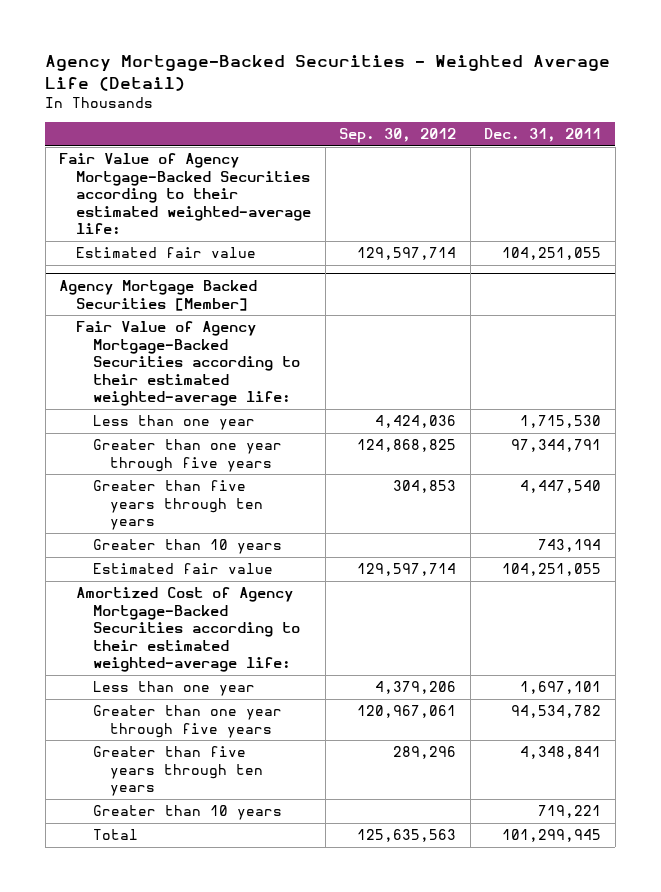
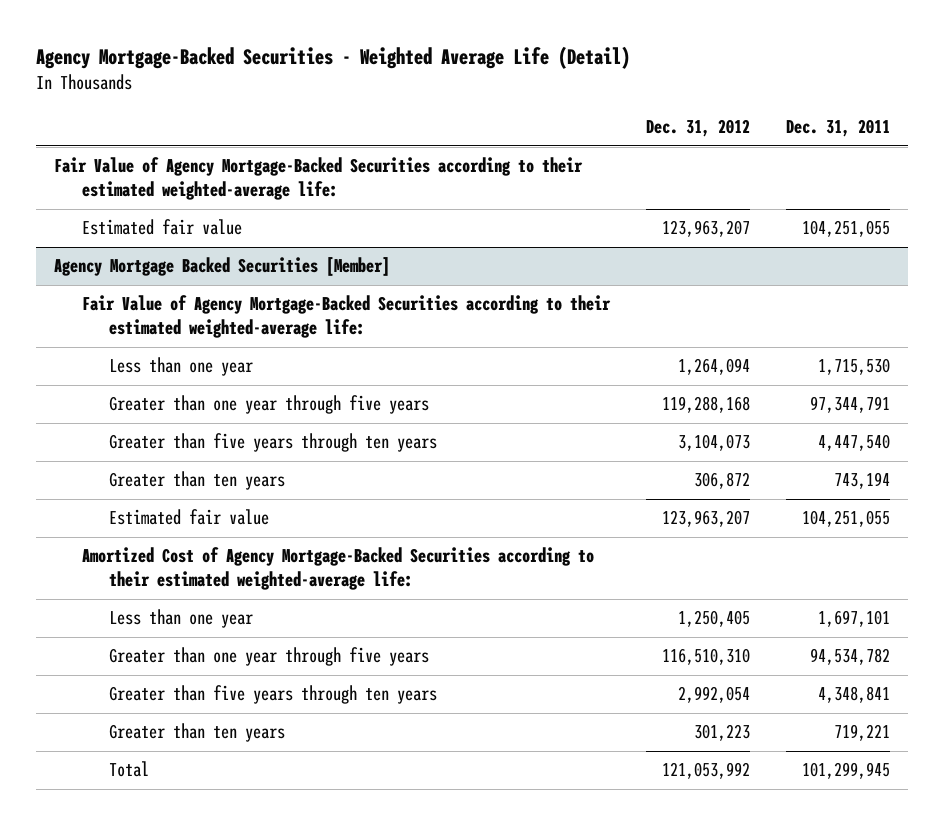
- | Sep. 30, 2012 | Dec. 31, 2011
+ | Dec. 31, 2012 | Dec. 31, 2011
@ Agency Mortgage Backed Securities [Member]
- Greater than 10 years | | 743,194
+ Greater than ten years | 306,872 | 743,194
- Greater than 10 years | | 719,221
+ Greater than ten years | 301,223 | 719,221

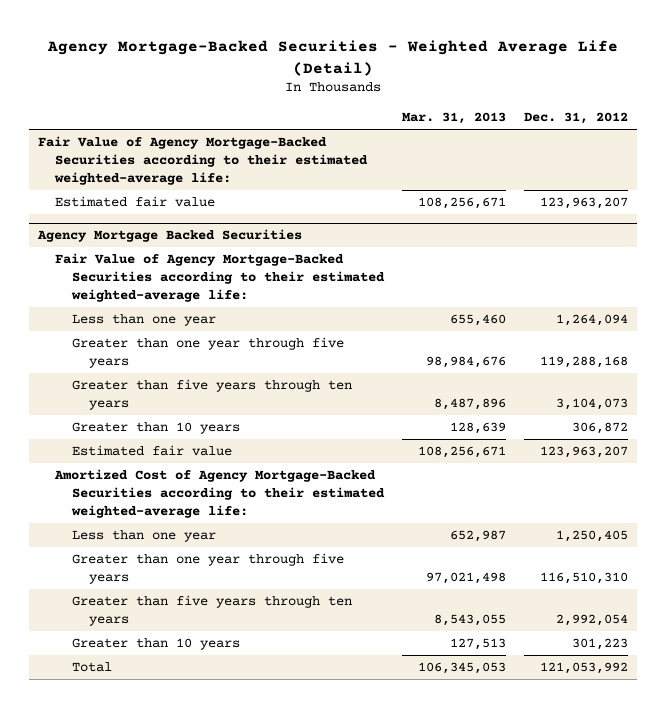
- | Dec. 31, 2012 | Dec. 31, 2011
+ | Mar. 31, 2013 | Dec. 31, 2012
- Agency Mortgage Backed Securities [Member]
+ Agency Mortgage Backed Securities
- Greater than ten years | 306,872 | 743,194
+ Greater than 10 years | 128,639 | 306,872
- Greater than ten years | 301,223 | 719,221
+ Greater than 10 years | 127,513 | 301,223

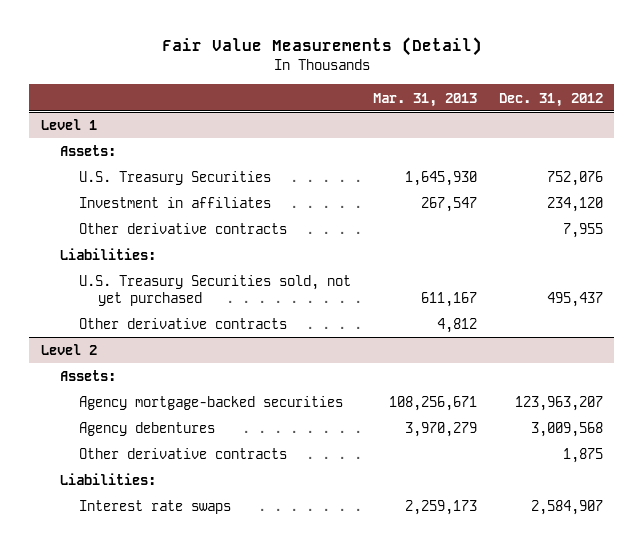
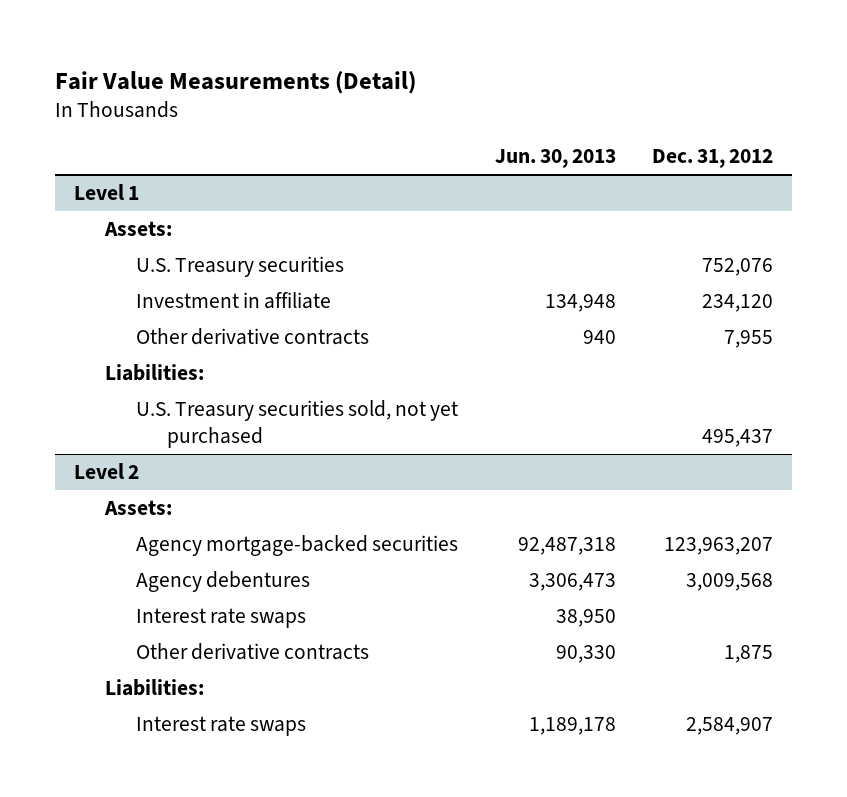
- | Mar. 31, 2013 | Dec. 31, 2012
+ | Jun. 30, 2013 | Dec. 31, 2012
@ Level 1
- U.S. Treasury Securities | 1,645,930 | 752,076
- Investment in affiliates | 267,547 | 234,120
+ U.S. Treasury securities | | 752,076
+ Investment in affiliate | 134,948 | 234,120
- U.S. Treasury Securities sold, not yet purchased | 611,167 | 495,437
- Other derivative contracts | 4,812 |
+ U.S. Treasury securities sold, not yet purchased | | 495,437
@ Level 2
+ Interest rate swaps | 38,950 |

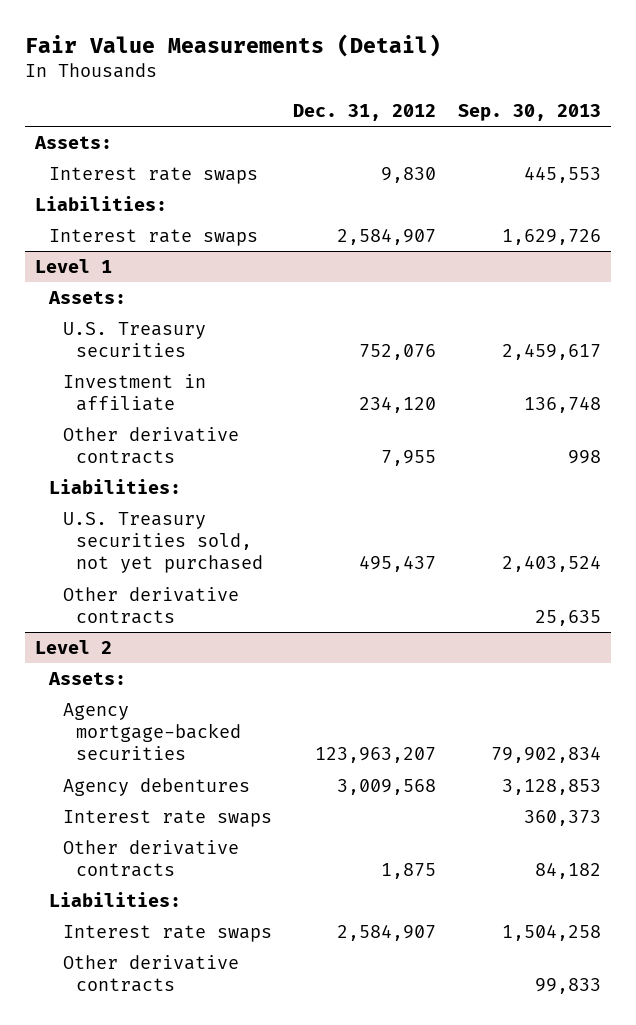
- | Jun. 30, 2013 | Dec. 31, 2012
+ | Dec. 31, 2012 | Sep. 30, 2013
+ Assets:
+ Interest rate swaps | 9,830 | 445,553
+ Liabilities:
+ Interest rate swaps | 2,584,907 | 1,629,726
@ Level 1
+ Other derivative contracts | | 25,635
@ Level 2
+ Other derivative contracts | | 99,833

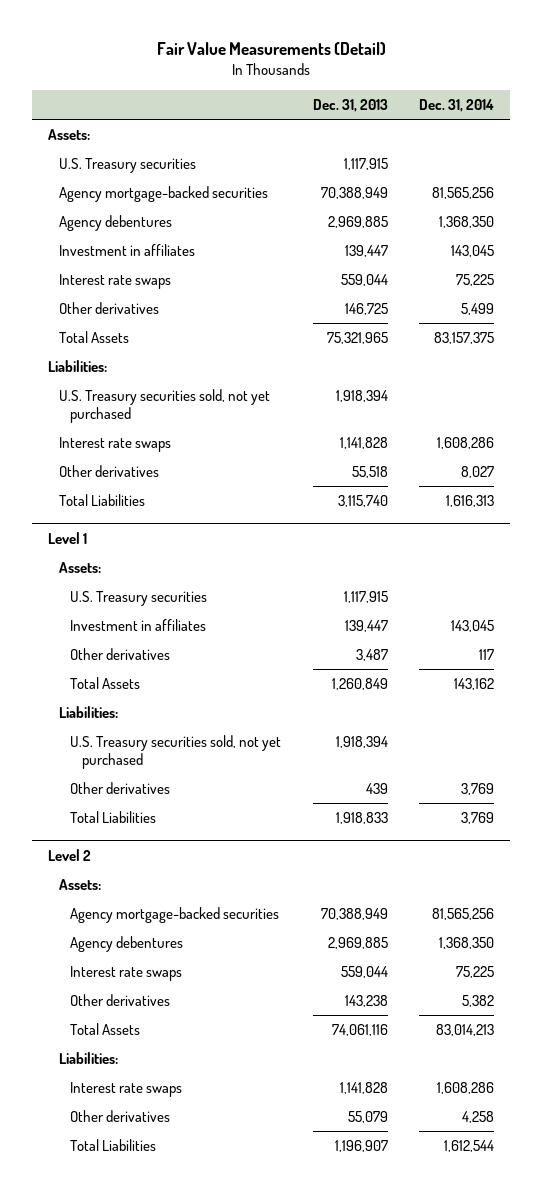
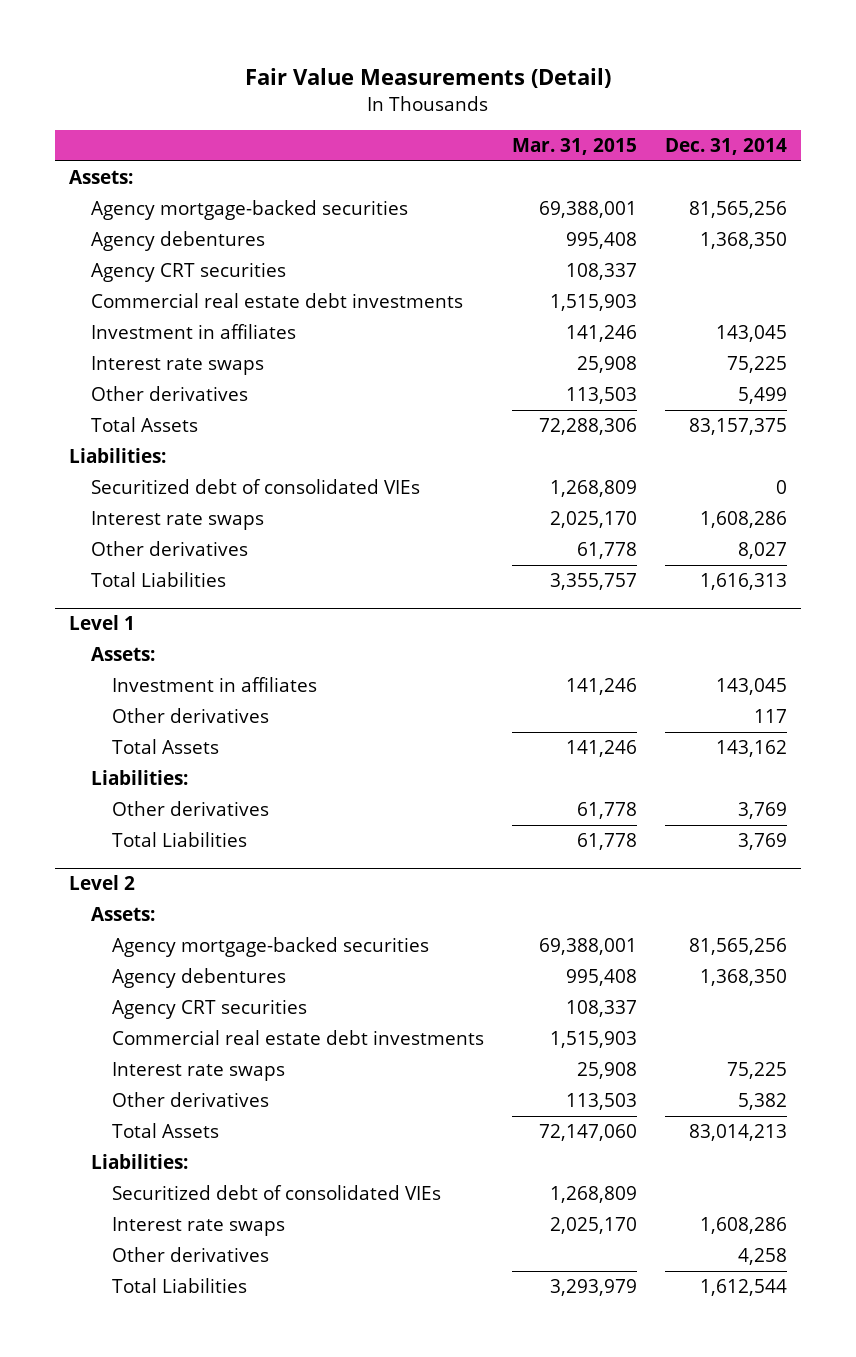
- | Dec. 31, 2013 | Dec. 31, 2014
+ | Mar. 31, 2015 | Dec. 31, 2014
- U.S. Treasury securities | 1,117,915 |
+ Agency CRT securities | 108,337 |
+ Commercial real estate debt investments | 1,515,903 |
- U.S. Treasury securities sold, not yet purchased | 1,918,394 |
+ Securitized debt of consolidated VIEs | 1,268,809 | 0
@ Level 1
- U.S. Treasury securities | 1,117,915 |
- U.S. Treasury securities sold, not yet purchased | 1,918,394 |
@ Level 2
+ Agency CRT securities | 108,337 |
+ Commercial real estate debt investments | 1,515,903 |
+ Securitized debt of consolidated VIEs | 1,268,809 |

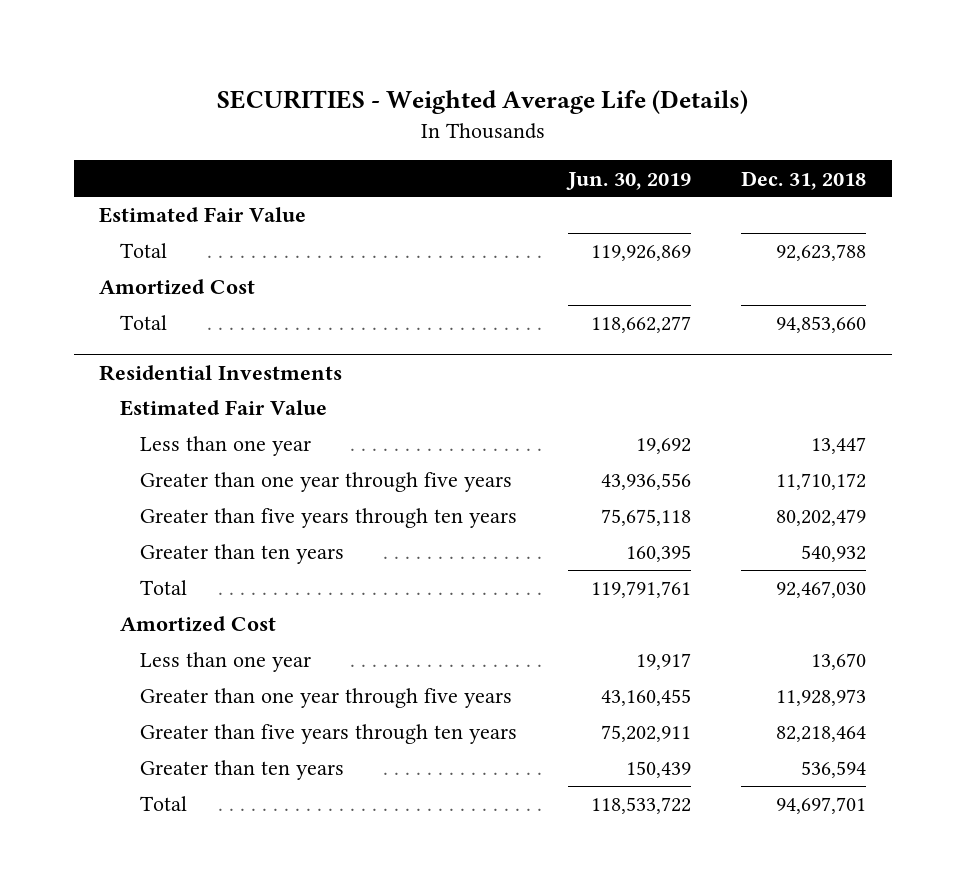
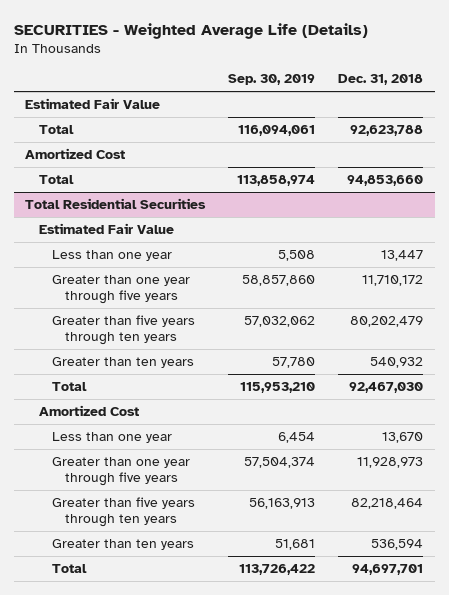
- | Jun. 30, 2019 | Dec. 31, 2018
+ | Sep. 30, 2019 | Dec. 31, 2018
- Residential Investments
+ Total Residential Securities

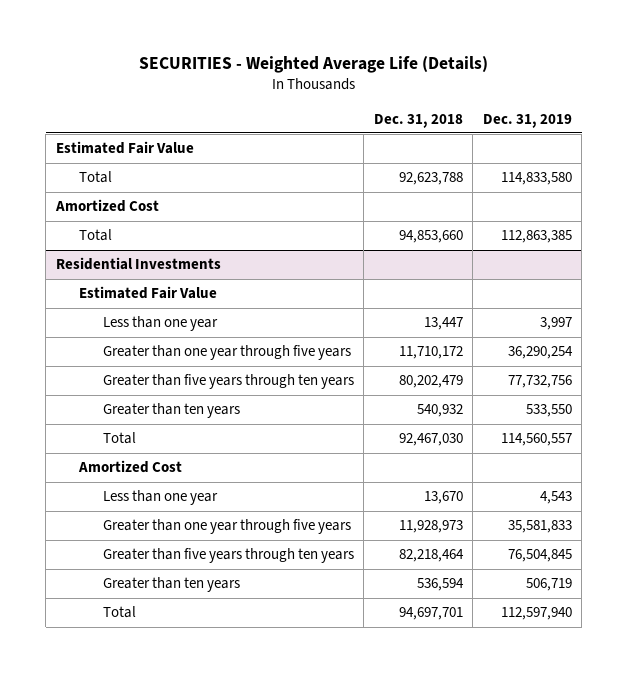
- | Sep. 30, 2019 | Dec. 31, 2018
+ | Dec. 31, 2018 | Dec. 31, 2019
- Total Residential Securities
+ Residential Investments

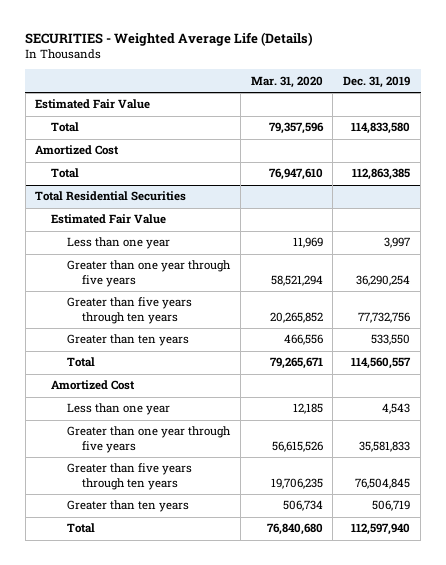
- | Dec. 31, 2018 | Dec. 31, 2019
+ | Mar. 31, 2020 | Dec. 31, 2019
- Residential Investments
+ Total Residential Securities

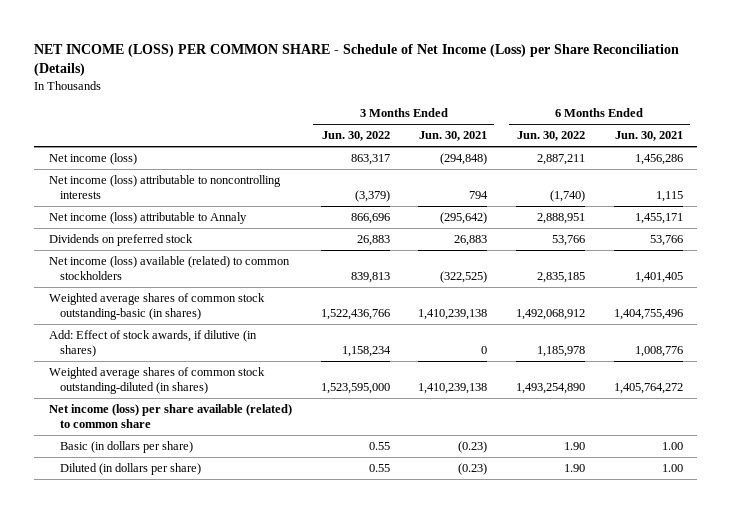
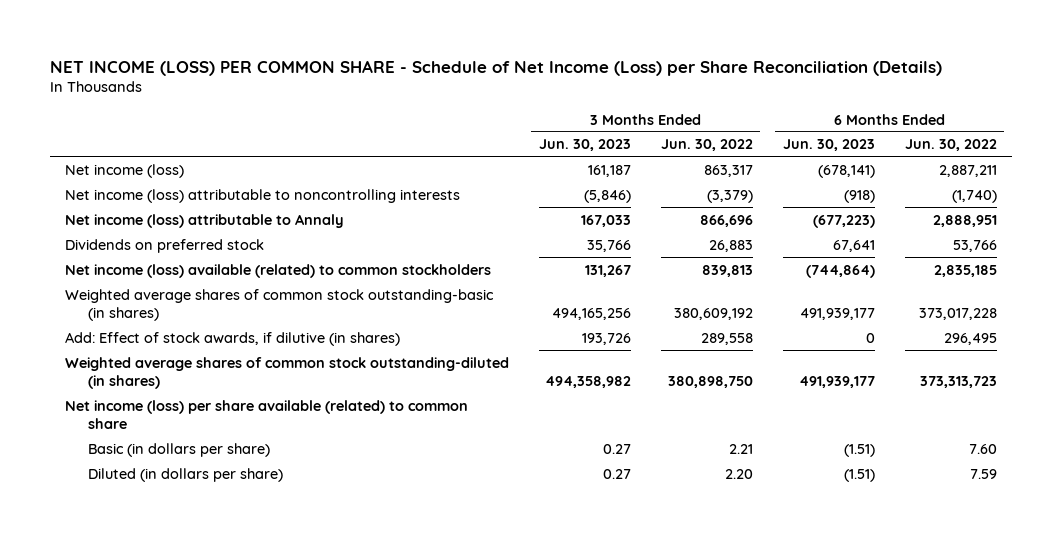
- | 3 Months Ended Jun. 30, 2022 | 3 Months Ended Jun. 30, 2021 | 6 Months Ended Jun. 30, 2022 | 6 Months Ended Jun. 30, 2021
+ | 3 Months Ended Jun. 30, 2023 | 3 Months Ended Jun. 30, 2022 | 6 Months Ended Jun. 30, 2023 | 6 Months Ended Jun. 30, 2022
- Weighted average shares of common stock outstanding-basic (in shares) | 1,522,436,766 | 1,410,239,138 | 1,492,068,912 | 1,404,755,496
- Add: Effect of stock awards, if dilutive (in shares) | 1,158,234 | 0 | 1,185,978 | 1,008,776
- Weighted average shares of common stock outstanding-diluted (in shares) | 1,523,595,000 | 1,410,239,138 | 1,493,254,890 | 1,405,764,272
+ Weighted average shares of common stock outstanding-basic (in shares) | 494,165,256 | 380,609,192 | 491,939,177 | 373,017,228
+ Add: Effect of stock awards, if dilutive (in shares) | 193,726 | 289,558 | 0 | 296,495
+ Weighted average shares of common stock outstanding-diluted (in shares) | 494,358,982 | 380,898,750 | 491,939,177 | 373,313,723
- Basic (in dollars per share) | 0.55 | (0.23) | 1.90 | 1.00
- Diluted (in dollars per share) | 0.55 | (0.23) | 1.90 | 1.00
+ Basic (in dollars per share) | 0.27 | 2.21 | (1.51) | 7.60
+ Diluted (in dollars per share) | 0.27 | 2.20 | (1.51) | 7.59

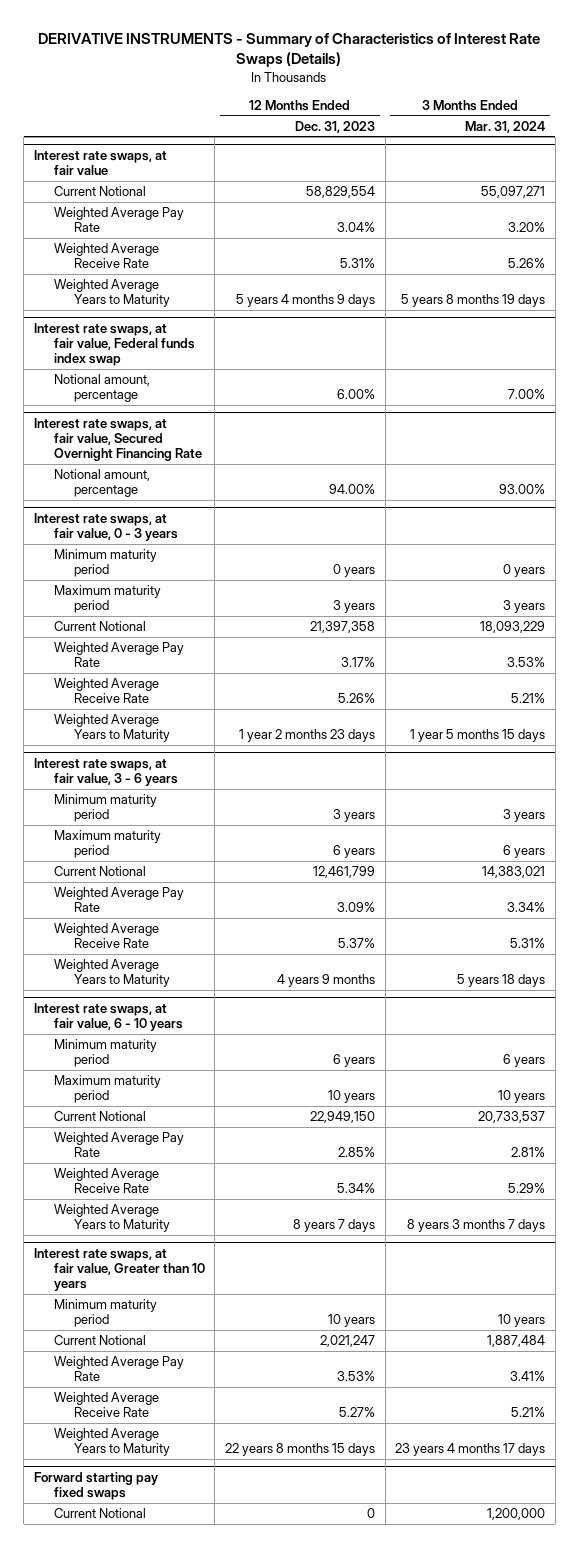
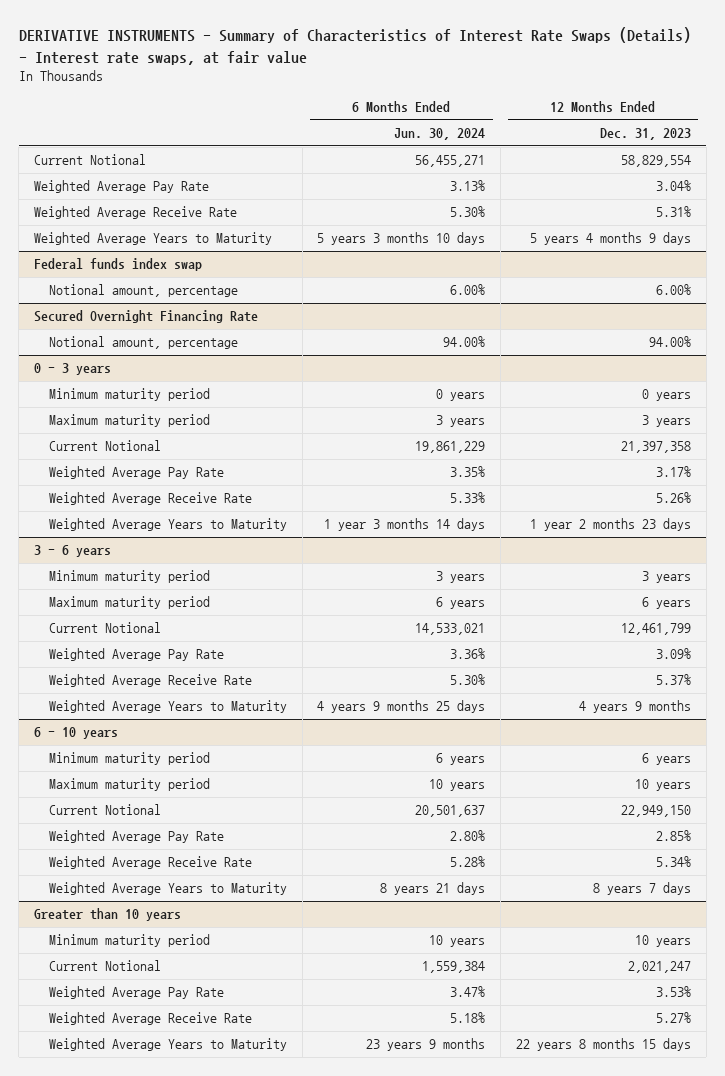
- DERIVATIVE INSTRUMENTS - Summary of Characteristics of Interest Rate Swaps (Details)
+ DERIVATIVE INSTRUMENTS - Summary of Characteristics of Interest Rate Swaps (Details) - Interest rate swaps, at fair value
- | 12 Months Ended Dec. 31, 2023 | 3 Months Ended Mar. 31, 2024
+ | 6 Months Ended Jun. 30, 2024 | 12 Months Ended Dec. 31, 2023
- Interest rate swaps, at fair value
- Interest rate swaps, at fair value, Federal funds index swap
+ Federal funds index swap
- Interest rate swaps, at fair value, Secured Overnight Financing Rate
+ Secured Overnight Financing Rate
- Interest rate swaps, at fair value, 0 - 3 years
+ 0 - 3 years
- Interest rate swaps, at fair value, 3 - 6 years
+ 3 - 6 years
- Interest rate swaps, at fair value, 6 - 10 years
+ 6 - 10 years
- Interest rate swaps, at fair value, Greater than 10 years
+ Greater than 10 years
- Forward starting pay fixed swaps
- Current Notional | 0 | 1,200,000

